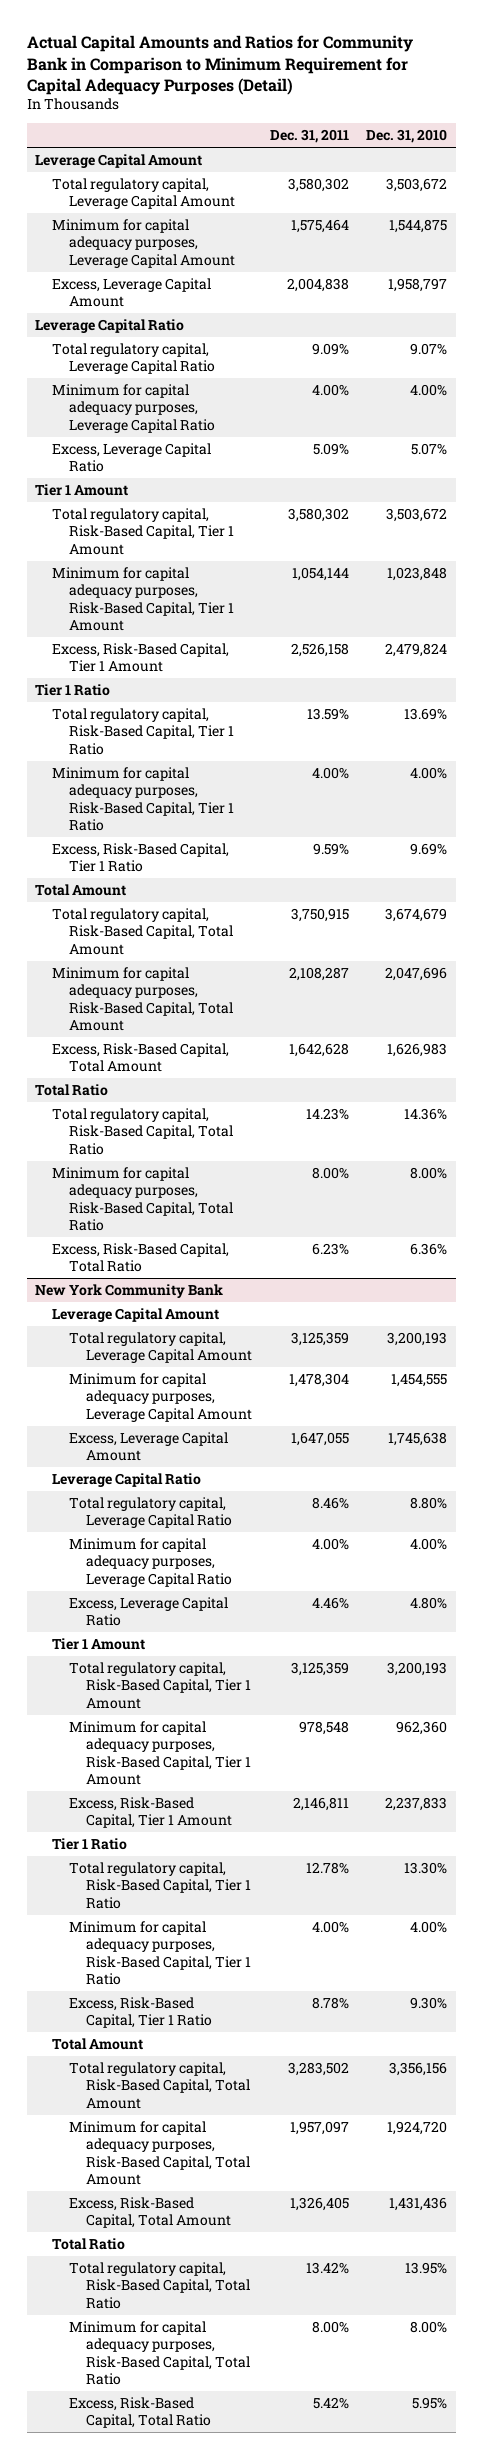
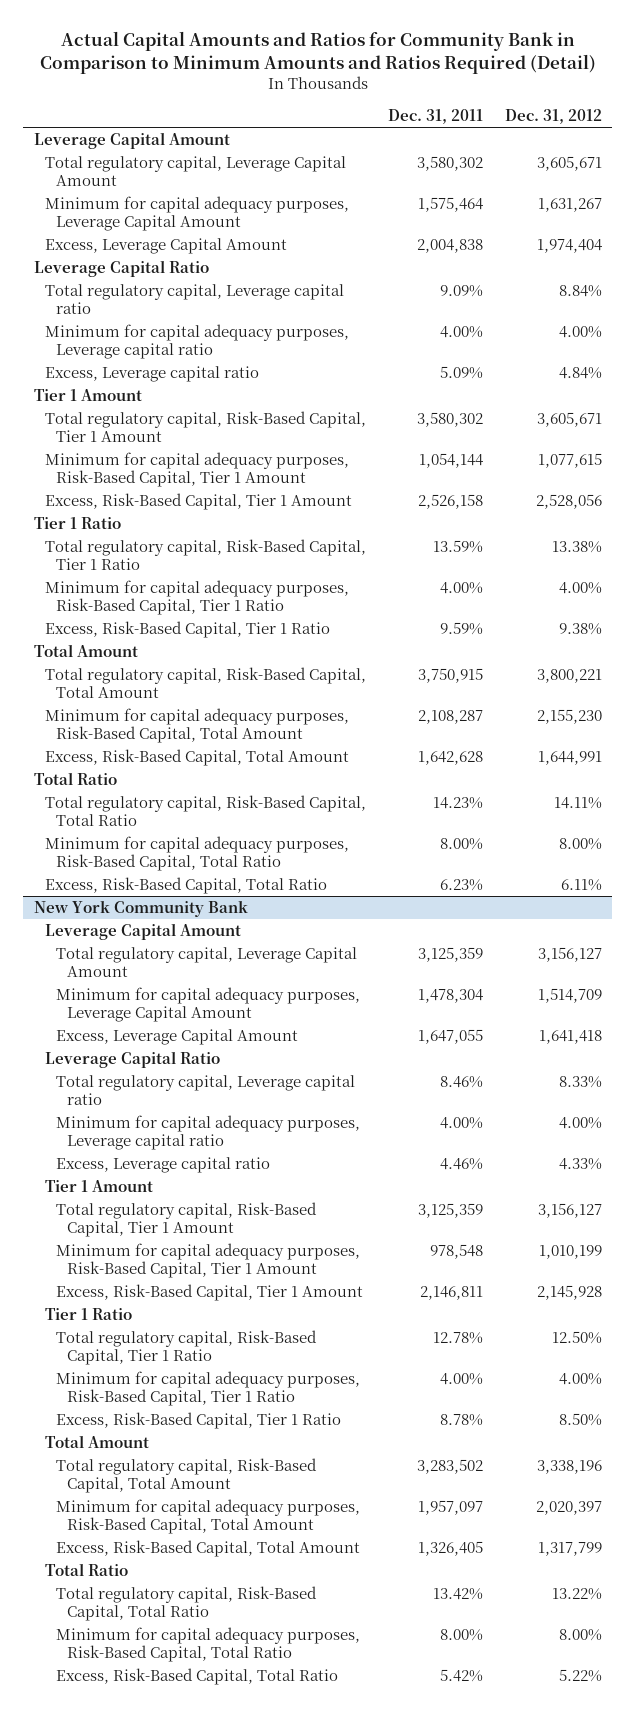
- Actual Capital Amounts and Ratios for Community Bank in Comparison to Minimum Requirement for Capital Adequacy Purposes (Detail)
+ Actual Capital Amounts and Ratios for Community Bank in Comparison to Minimum Amounts and Ratios Required (Detail)
- | Dec. 31, 2011 | Dec. 31, 2010
+ | Dec. 31, 2011 | Dec. 31, 2012
- Total regulatory capital, Leverage Capital Ratio | 9.09% | 9.07%
- Minimum for capital adequacy purposes, Leverage Capital Ratio | 4.00% | 4.00%
- Excess, Leverage Capital Ratio | 5.09% | 5.07%
+ Total regulatory capital, Leverage capital ratio | 9.09% | 8.84%
+ Minimum for capital adequacy purposes, Leverage capital ratio | 4.00% | 4.00%
+ Excess, Leverage capital ratio | 5.09% | 4.84%
@ New York Community Bank
- Total regulatory capital, Leverage Capital Ratio | 8.46% | 8.80%
- Minimum for capital adequacy purposes, Leverage Capital Ratio | 4.00% | 4.00%
- Excess, Leverage Capital Ratio | 4.46% | 4.80%
+ Total regulatory capital, Leverage capital ratio | 8.46% | 8.33%
+ Minimum for capital adequacy purposes, Leverage capital ratio | 4.00% | 4.00%
+ Excess, Leverage capital ratio | 4.46% | 4.33%

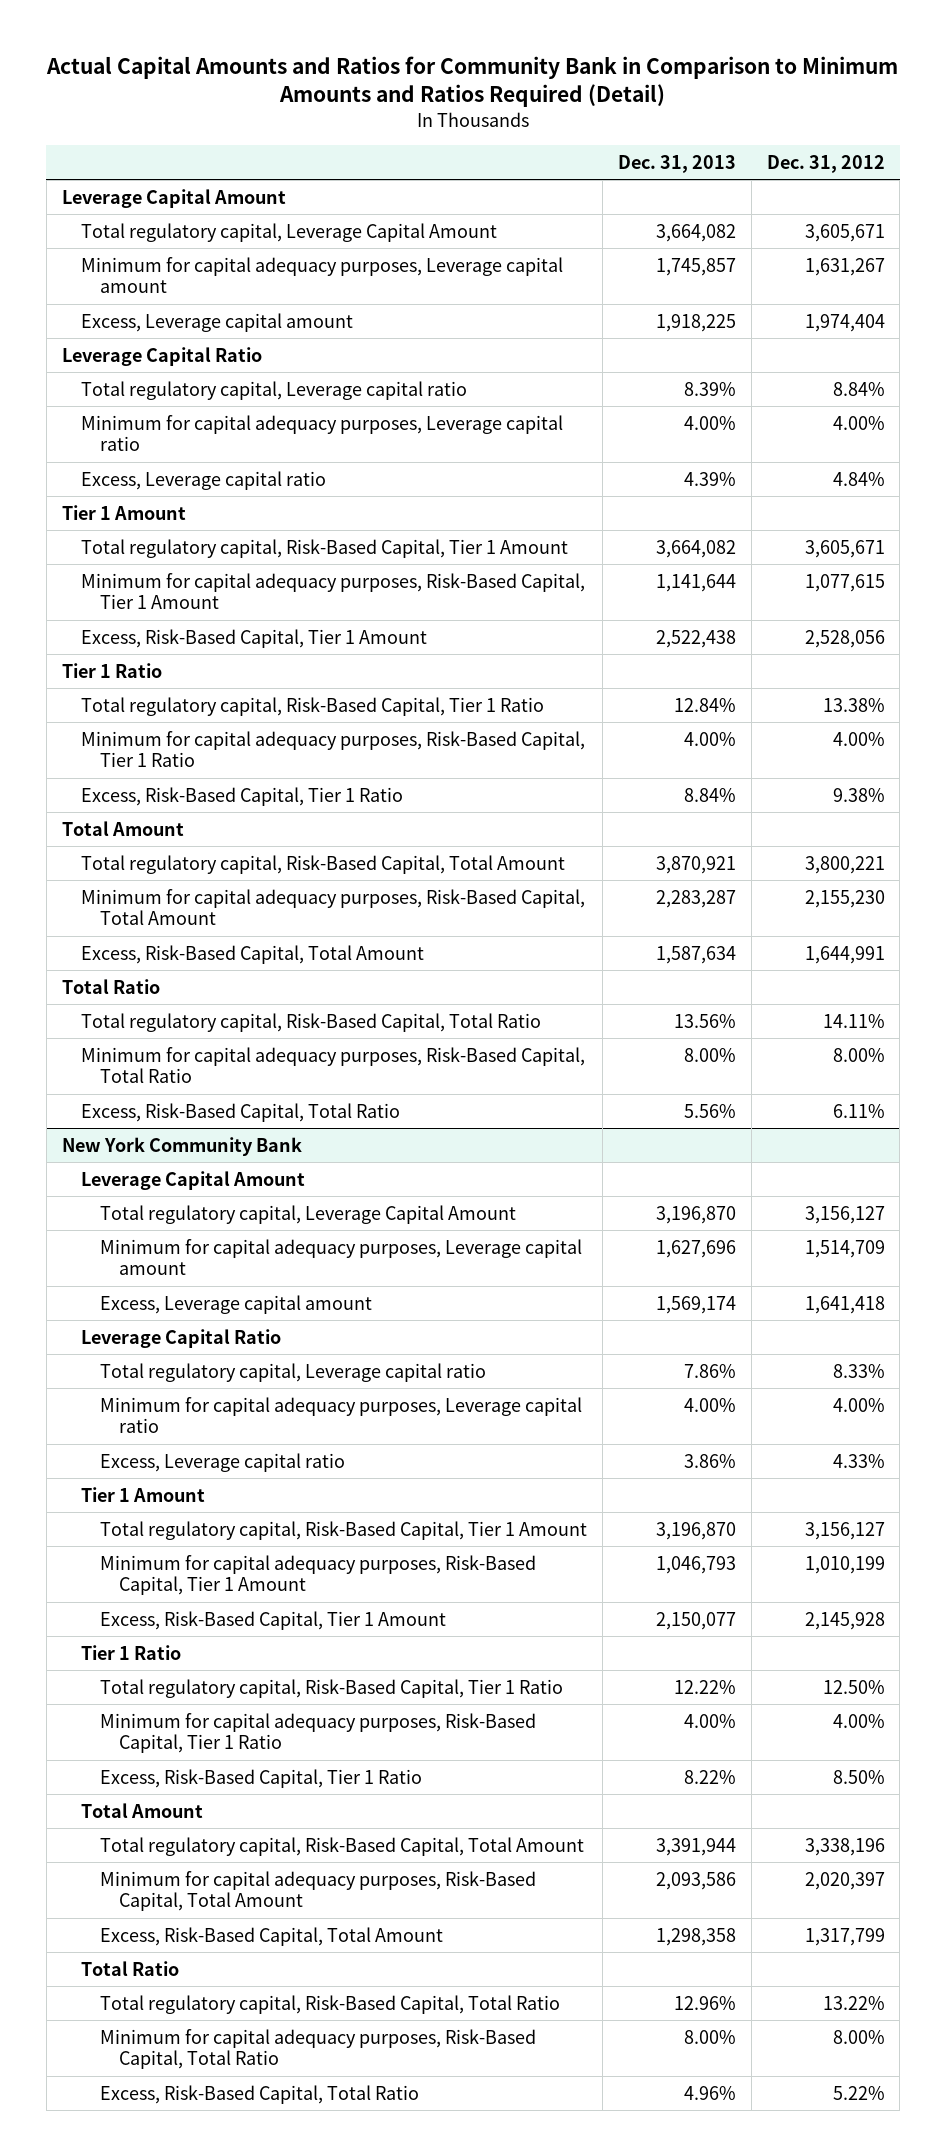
- | Dec. 31, 2011 | Dec. 31, 2012
+ | Dec. 31, 2013 | Dec. 31, 2012
- Minimum for capital adequacy purposes, Leverage Capital Amount | 1,575,464 | 1,631,267
- Excess, Leverage Capital Amount | 2,004,838 | 1,974,404
+ Minimum for capital adequacy purposes, Leverage capital amount | 1,745,857 | 1,631,267
+ Excess, Leverage capital amount | 1,918,225 | 1,974,404
@ New York Community Bank
- Minimum for capital adequacy purposes, Leverage Capital Amount | 1,478,304 | 1,514,709
- Excess, Leverage Capital Amount | 1,647,055 | 1,641,418
+ Minimum for capital adequacy purposes, Leverage capital amount | 1,627,696 | 1,514,709
+ Excess, Leverage capital amount | 1,569,174 | 1,641,418

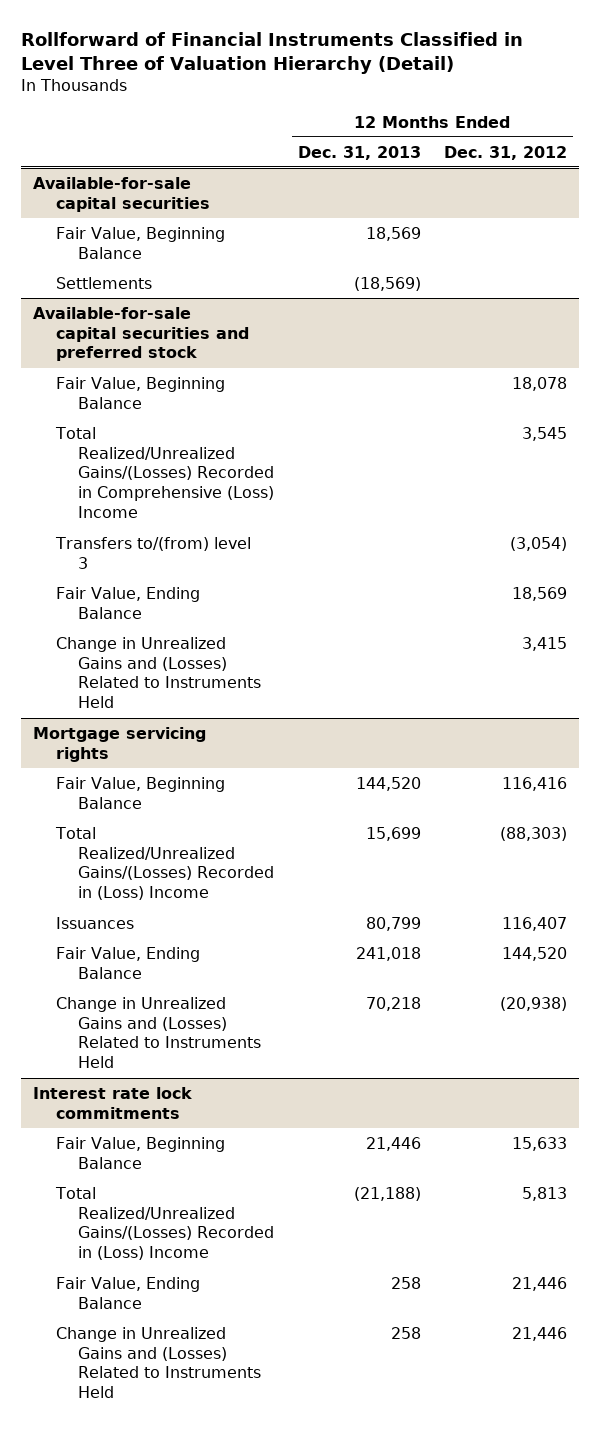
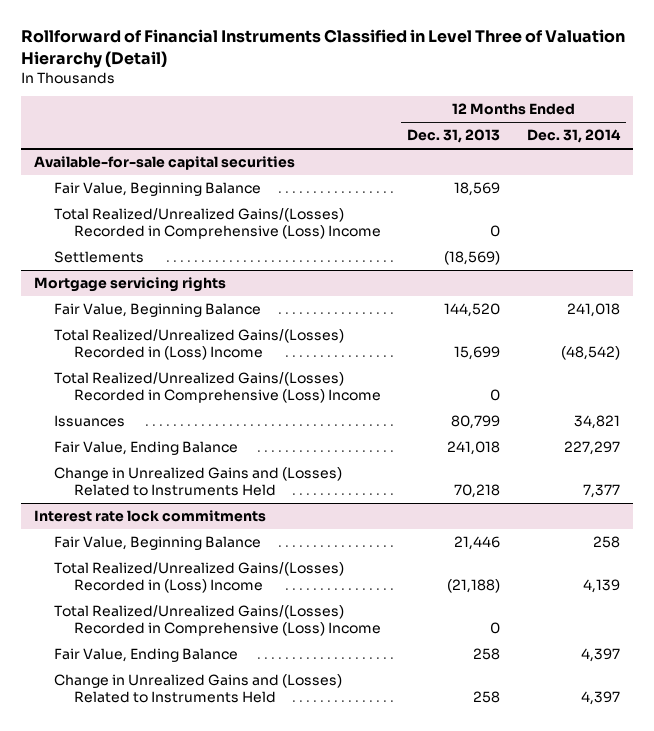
- | 12 Months Ended Dec. 31, 2013 | 12 Months Ended Dec. 31, 2012
+ | 12 Months Ended Dec. 31, 2013 | 12 Months Ended Dec. 31, 2014
@ Available-for-sale capital securities
+ Total Realized/Unrealized Gains/(Losses) Recorded in Comprehensive (Loss) Income | 0 |
- Available-for-sale capital securities and preferred stock
- Fair Value, Beginning Balance | | 18,078
- Total Realized/Unrealized Gains/(Losses) Recorded in Comprehensive (Loss) Income | | 3,545
- Transfers to/(from) level 3 | | (3,054)
- Fair Value, Ending Balance | | 18,569
- Change in Unrealized Gains and (Losses) Related to Instruments Held | | 3,415
@ Mortgage servicing rights
+ Total Realized/Unrealized Gains/(Losses) Recorded in Comprehensive (Loss) Income | 0 |
@ Interest rate lock commitments
+ Total Realized/Unrealized Gains/(Losses) Recorded in Comprehensive (Loss) Income | 0 |

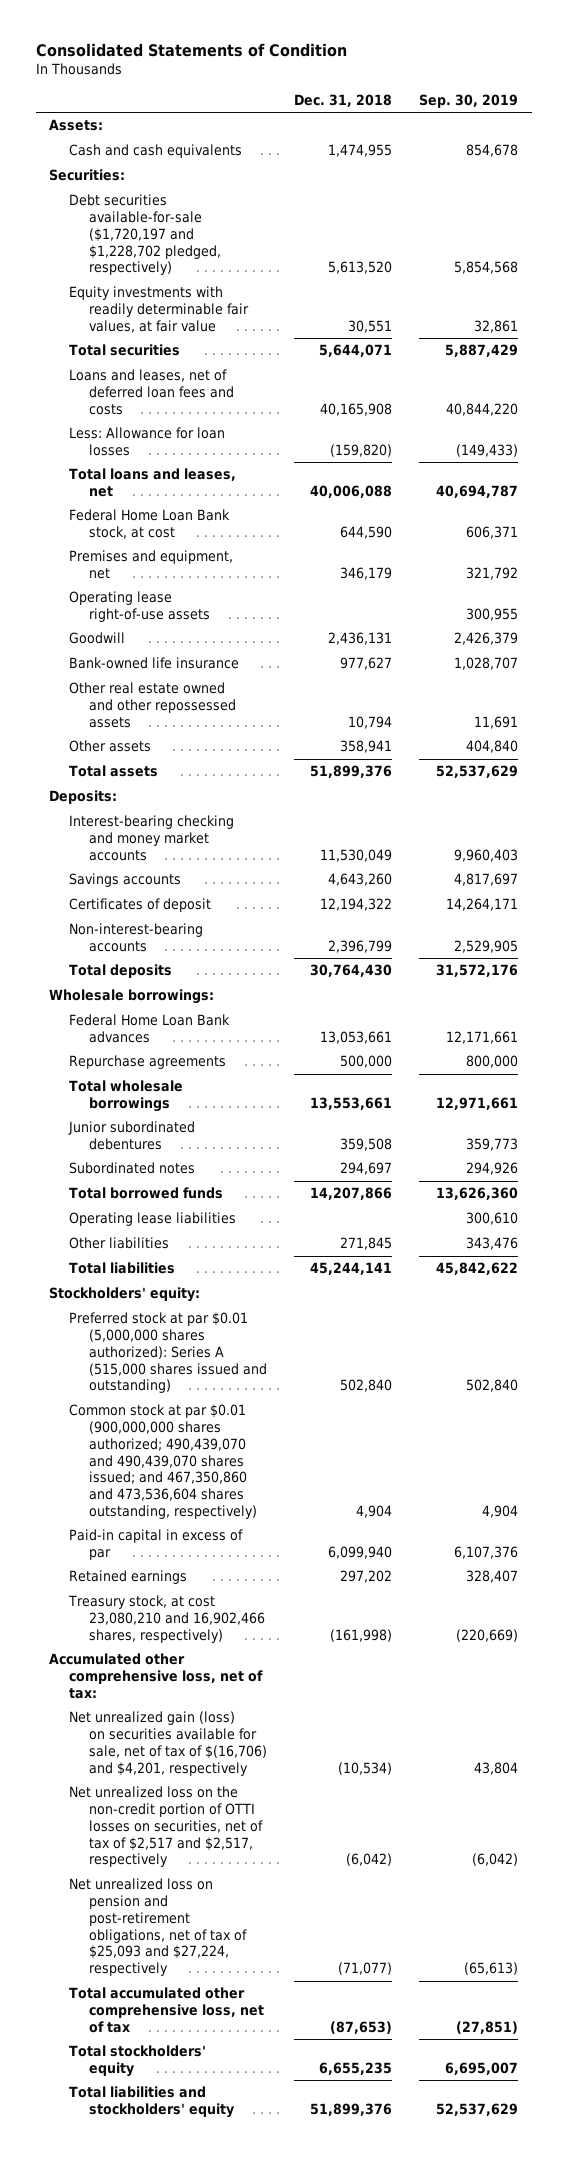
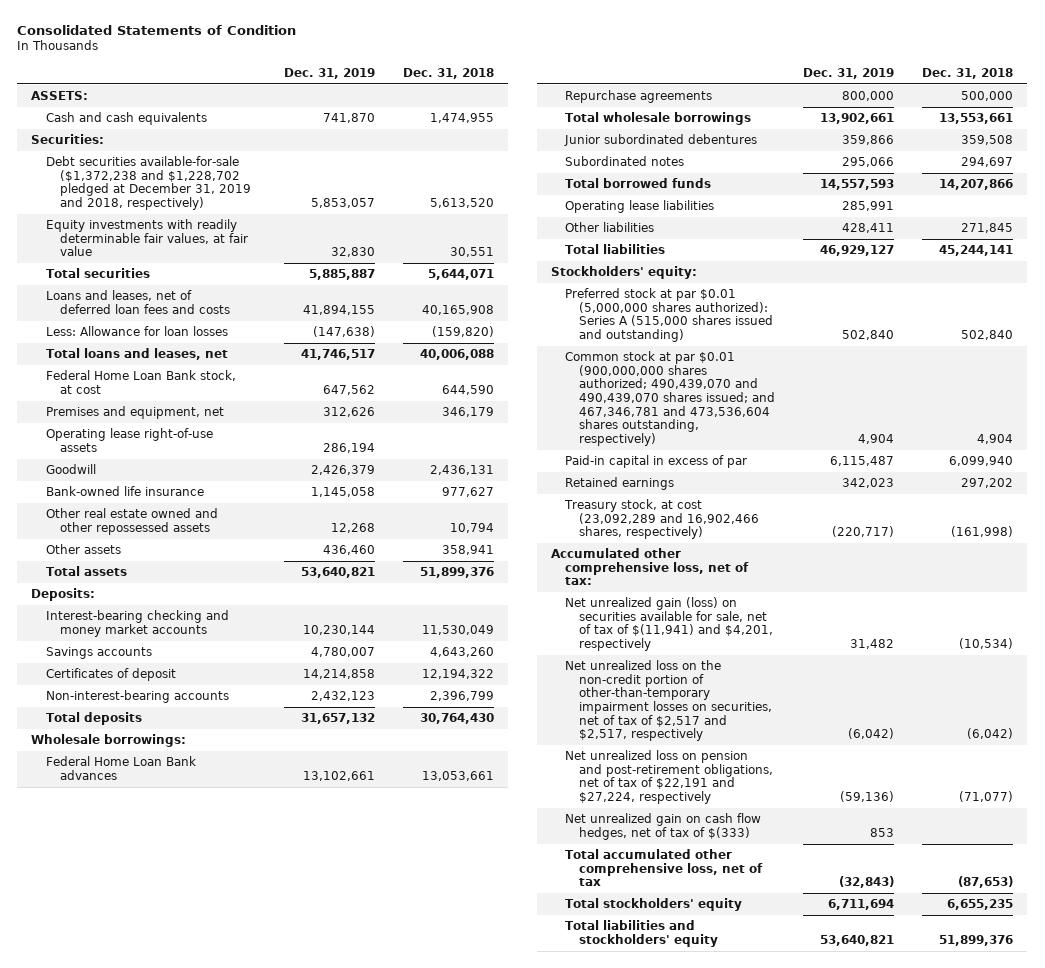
- | Dec. 31, 2018 | Sep. 30, 2019
+ | Dec. 31, 2019 | Dec. 31, 2018
- Assets:
+ ASSETS:
- Debt securities available-for-sale ($1,720,197 and $1,228,702 pledged, respectively) | 5,613,520 | 5,854,568
+ Debt securities available-for-sale ($1,372,238 and $1,228,702 pledged at December 31, 2019 and 2018, respectively) | 5,853,057 | 5,613,520
- Common stock at par $0.01 (900,000,000 shares authorized; 490,439,070 and 490,439,070 shares issued; and 467,350,860 and 473,536,604 shares outstanding, respectively) | 4,904 | 4,904
+ Common stock at par $0.01 (900,000,000 shares authorized; 490,439,070 and 490,439,070 shares issued; and 467,346,781 and 473,536,604 shares outstanding, respectively) | 4,904 | 4,904
- Treasury stock, at cost 23,080,210 and 16,902,466 shares, respectively) | (161,998) | (220,669)
+ Treasury stock, at cost (23,092,289 and 16,902,466 shares, respectively) | (220,717) | (161,998)
- Net unrealized gain (loss) on securities available for sale, net of tax of $(16,706) and $4,201, respectively | (10,534) | 43,804
- Net unrealized loss on the non-credit portion of OTTI losses on securities, net of tax of $2,517 and $2,517, respectively | (6,042) | (6,042)
- Net unrealized loss on pension and post-retirement obligations, net of tax of $25,093 and $27,224, respectively | (71,077) | (65,613)
+ Net unrealized gain (loss) on securities available for sale, net of tax of $(11,941) and $4,201, respectively | 31,482 | (10,534)
+ Net unrealized loss on the non-credit portion of other-than-temporary impairment losses on securities, net of tax of $2,517 and $2,517, respectively | (6,042) | (6,042)
+ Net unrealized loss on pension and post-retirement obligations, net of tax of $22,191 and $27,224, respectively | (59,136) | (71,077)
+ Net unrealized gain on cash flow hedges, net of tax of $(333) | 853 |

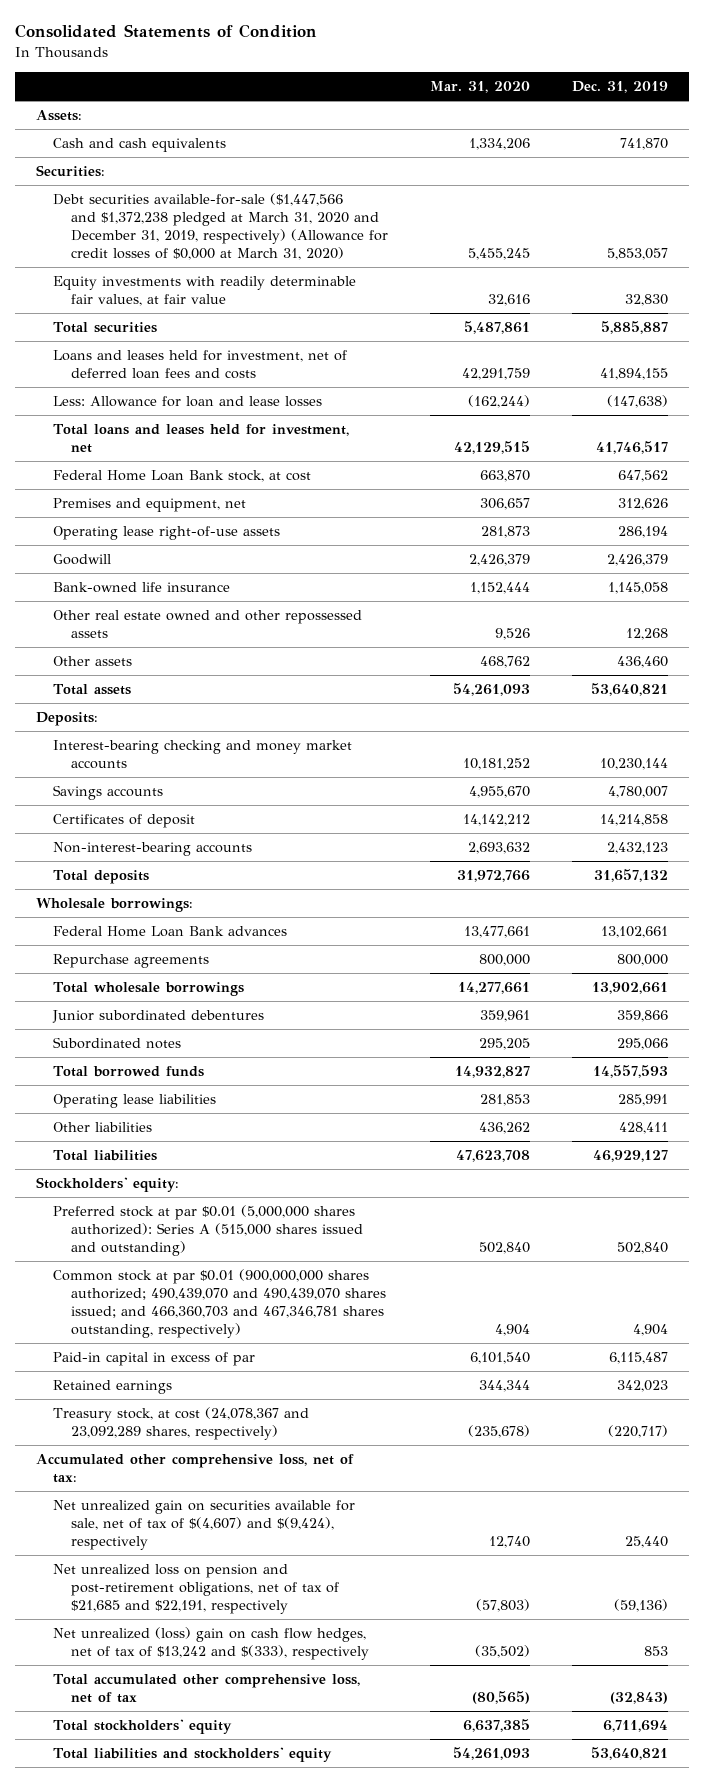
- | Dec. 31, 2019 | Dec. 31, 2018
+ | Mar. 31, 2020 | Dec. 31, 2019
- ASSETS:
+ Assets:
- Debt securities available-for-sale ($1,372,238 and $1,228,702 pledged at December 31, 2019 and 2018, respectively) | 5,853,057 | 5,613,520
+ Debt securities available-for-sale ($1,447,566 and $1,372,238 pledged at March 31, 2020 and December 31, 2019, respectively) (Allowance for credit losses of $0,000 at March 31, 2020) | 5,455,245 | 5,853,057
- Loans and leases, net of deferred loan fees and costs | 41,894,155 | 40,165,908
- Less: Allowance for loan losses | (147,638) | (159,820)
- Total loans and leases, net | 41,746,517 | 40,006,088
+ Loans and leases held for investment, net of deferred loan fees and costs | 42,291,759 | 41,894,155
+ Less: Allowance for loan and lease losses | (162,244) | (147,638)
+ Total loans and leases held for investment, net | 42,129,515 | 41,746,517
- Common stock at par $0.01 (900,000,000 shares authorized; 490,439,070 and 490,439,070 shares issued; and 467,346,781 and 473,536,604 shares outstanding, respectively) | 4,904 | 4,904
+ Common stock at par $0.01 (900,000,000 shares authorized; 490,439,070 and 490,439,070 shares issued; and 466,360,703 and 467,346,781 shares outstanding, respectively) | 4,904 | 4,904
- Treasury stock, at cost (23,092,289 and 16,902,466 shares, respectively) | (220,717) | (161,998)
+ Treasury stock, at cost (24,078,367 and 23,092,289 shares, respectively) | (235,678) | (220,717)
- Net unrealized gain (loss) on securities available for sale, net of tax of $(11,941) and $4,201, respectively | 31,482 | (10,534)
- Net unrealized loss on the non-credit portion of other-than-temporary impairment losses on securities, net of tax of $2,517 and $2,517, respectively | (6,042) | (6,042)
- Net unrealized loss on pension and post-retirement obligations, net of tax of $22,191 and $27,224, respectively | (59,136) | (71,077)
- Net unrealized gain on cash flow hedges, net of tax of $(333) | 853 |
+ Net unrealized gain on securities available for sale, net of tax of $(4,607) and $(9,424), respectively | 12,740 | 25,440
+ Net unrealized loss on pension and post-retirement obligations, net of tax of $21,685 and $22,191, respectively | (57,803) | (59,136)
+ Net unrealized (loss) gain on cash flow hedges, net of tax of $13,242 and $(333), respectively | (35,502) | 853

